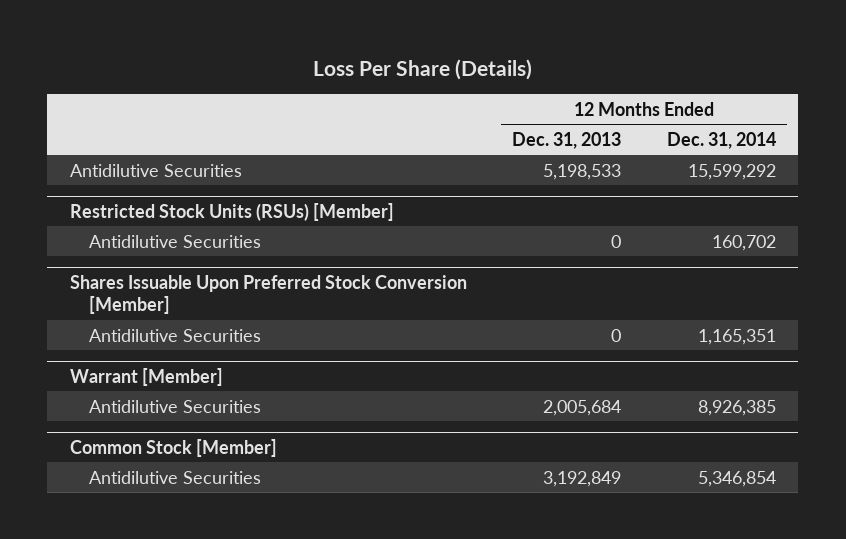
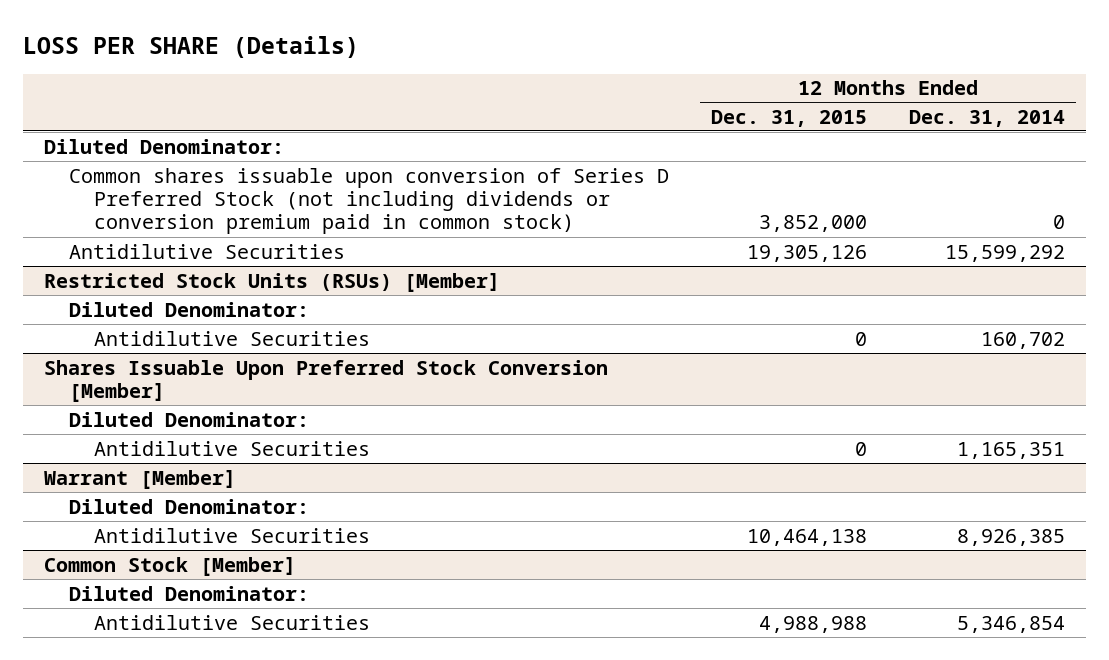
- Loss Per Share (Details)
+ LOSS PER SHARE (Details)
- | 12 Months Ended Dec. 31, 2013 | 12 Months Ended Dec. 31, 2014
+ | 12 Months Ended Dec. 31, 2015 | 12 Months Ended Dec. 31, 2014
+ Diluted Denominator:
+ Common shares issuable upon conversion of Series D Preferred Stock (not including dividends or conversion premium paid in common stock) | 3,852,000 | 0
@ Restricted Stock Units (RSUs) [Member]
+ Diluted Denominator:
@ Shares Issuable Upon Preferred Stock Conversion [Member]
+ Diluted Denominator:
@ Warrant [Member]
+ Diluted Denominator:
@ Common Stock [Member]
+ Diluted Denominator:

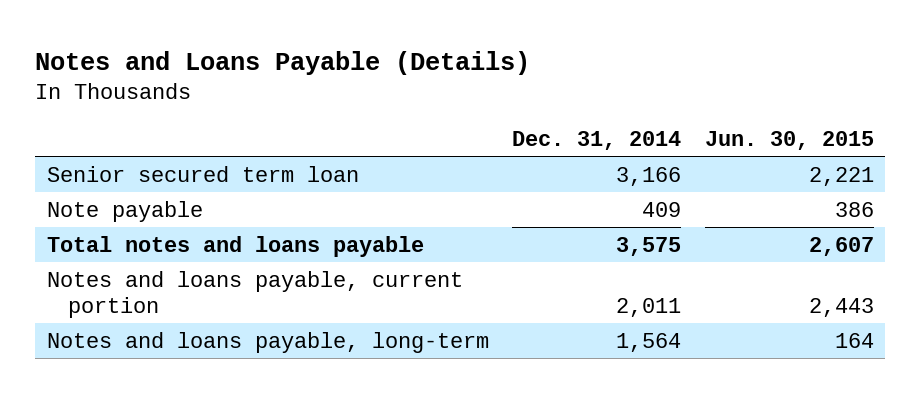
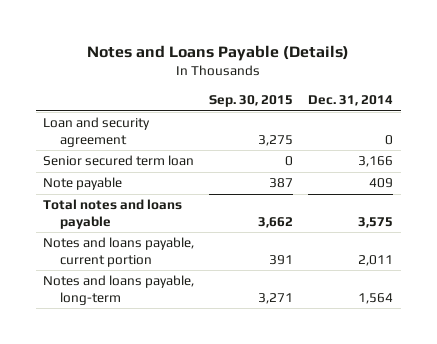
- | Dec. 31, 2014 | Jun. 30, 2015
+ | Sep. 30, 2015 | Dec. 31, 2014
+ Loan and security agreement | 3,275 | 0

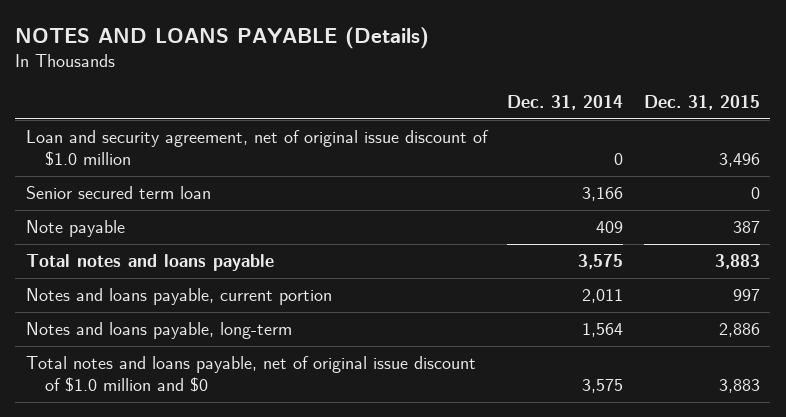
- Notes and Loans Payable (Details)
+ NOTES AND LOANS PAYABLE (Details)
- | Sep. 30, 2015 | Dec. 31, 2014
+ | Dec. 31, 2014 | Dec. 31, 2015
- Loan and security agreement | 3,275 | 0
+ Loan and security agreement, net of original issue discount of $1.0 million | 0 | 3,496
+ Total notes and loans payable, net of original issue discount of $1.0 million and $0 | 3,575 | 3,883

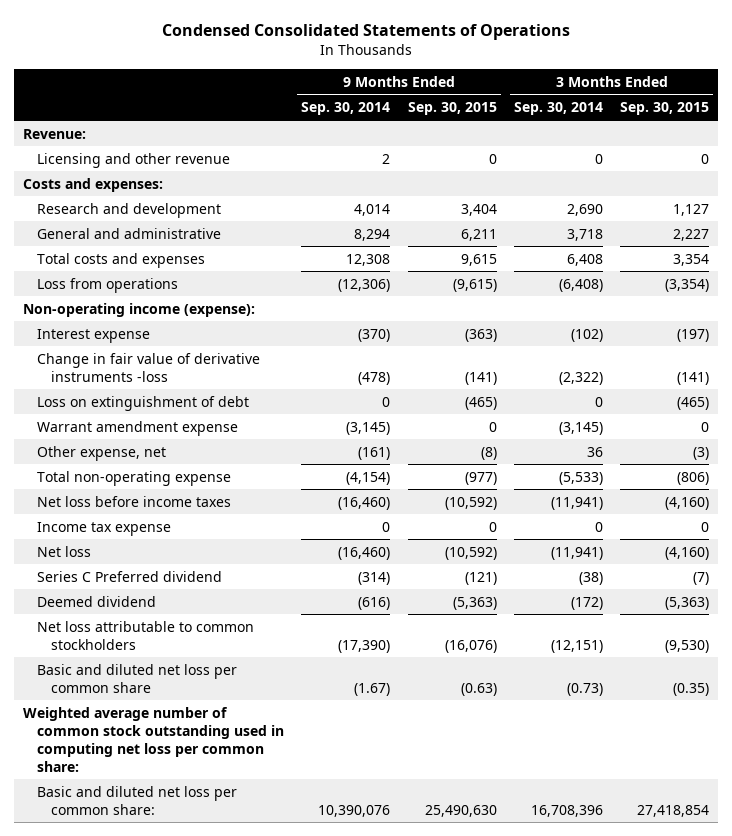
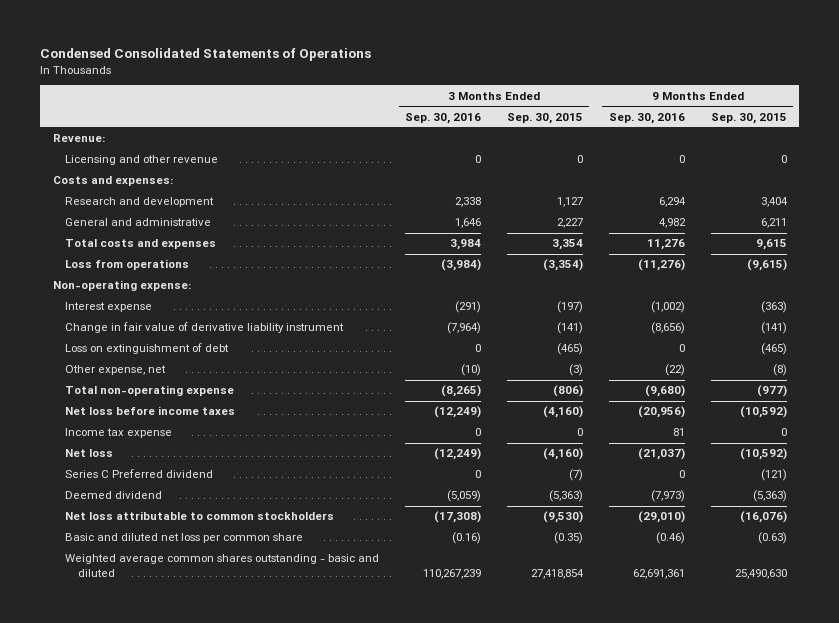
- | 9 Months Ended Sep. 30, 2014 | 9 Months Ended Sep. 30, 2015 | 3 Months Ended Sep. 30, 2014 | 3 Months Ended Sep. 30, 2015
+ | 3 Months Ended Sep. 30, 2016 | 3 Months Ended Sep. 30, 2015 | 9 Months Ended Sep. 30, 2016 | 9 Months Ended Sep. 30, 2015
- Non-operating income (expense):
+ Non-operating expense:
- Change in fair value of derivative instruments -loss | (478) | (141) | (2,322) | (141)
+ Change in fair value of derivative liability instrument | (7,964) | (141) | (8,656) | (141)
- Warrant amendment expense | (3,145) | 0 | (3,145) | 0
- Weighted average number of common stock outstanding used in computing net loss per common share:
- Basic and diluted net loss per common share: | 10,390,076 | 25,490,630 | 16,708,396 | 27,418,854
+ Weighted average common shares outstanding - basic and diluted | 110,267,239 | 27,418,854 | 62,691,361 | 25,490,630

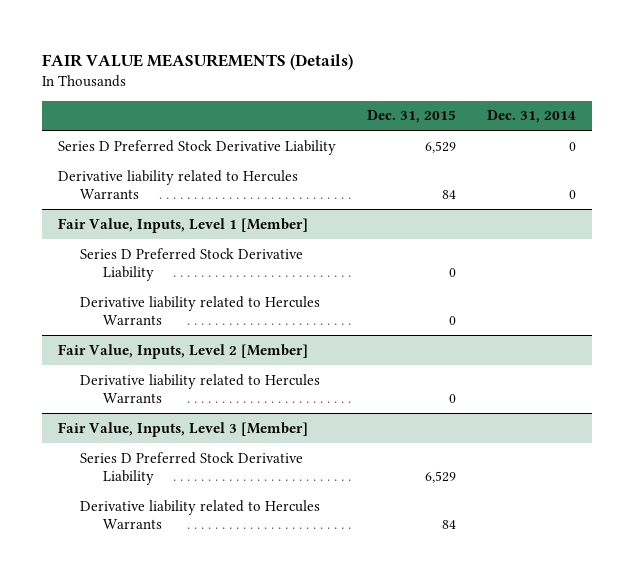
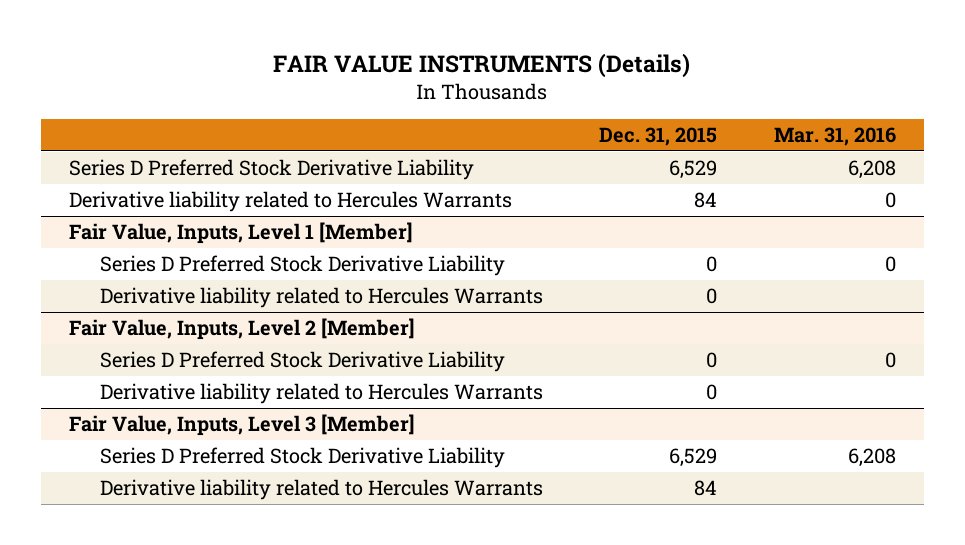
- FAIR VALUE MEASUREMENTS (Details)
+ FAIR VALUE INSTRUMENTS (Details)
- | Dec. 31, 2015 | Dec. 31, 2014
+ | Dec. 31, 2015 | Mar. 31, 2016
@ Fair Value, Inputs, Level 2 [Member]
+ Series D Preferred Stock Derivative Liability | 0 | 0

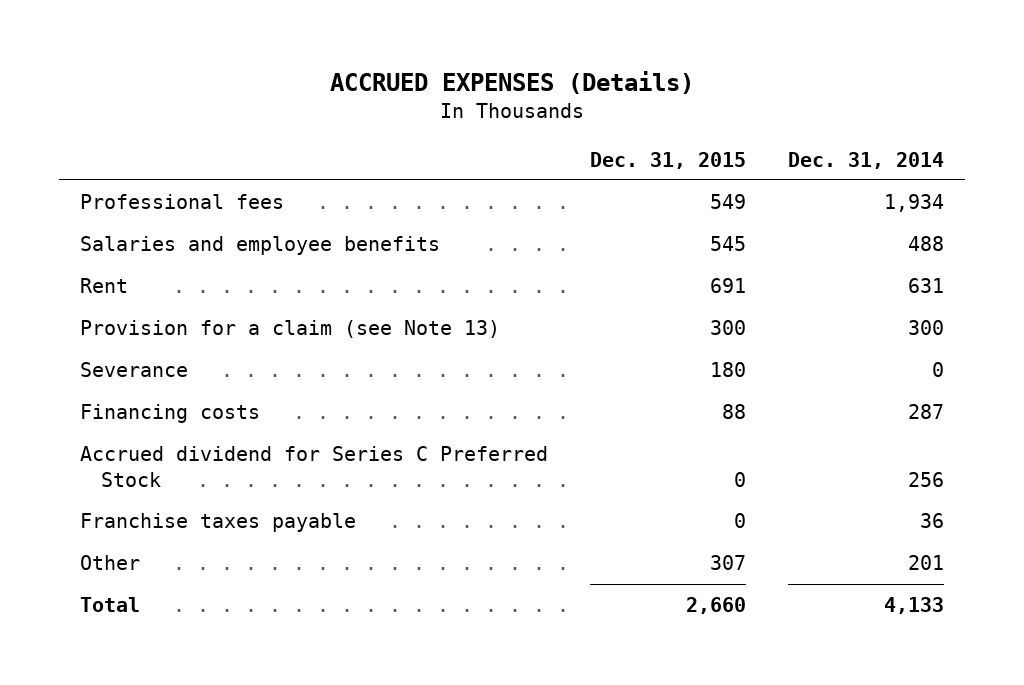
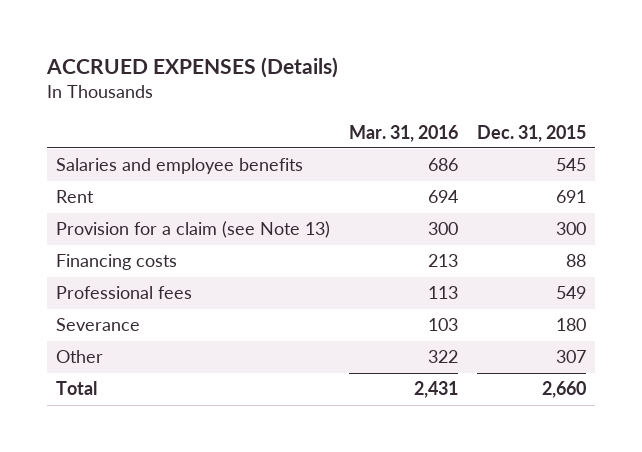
- | Dec. 31, 2015 | Dec. 31, 2014
+ | Mar. 31, 2016 | Dec. 31, 2015
- Accrued dividend for Series C Preferred Stock | 0 | 256
- Franchise taxes payable | 0 | 36
moved down: Professional fees | 113 | 549
moved down: Severance | 103 | 180

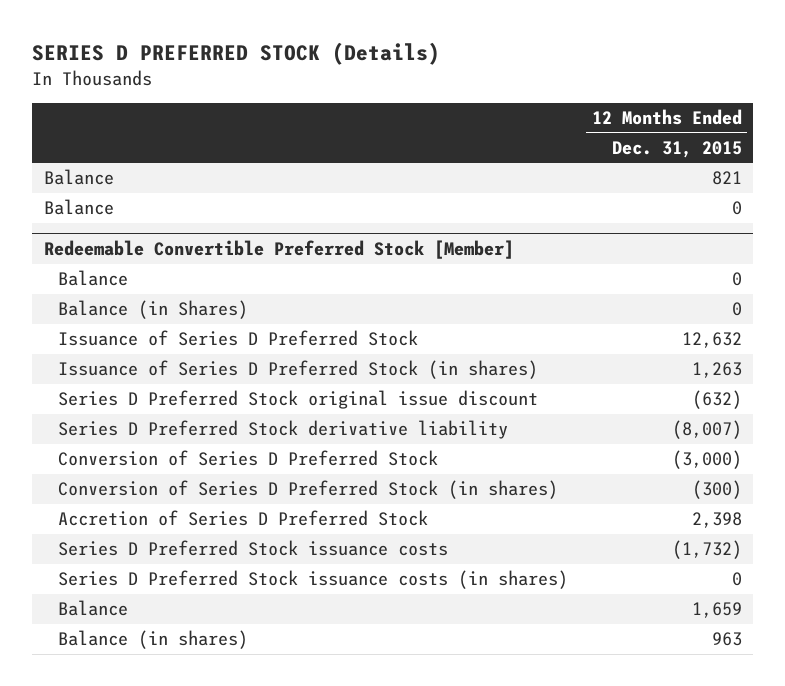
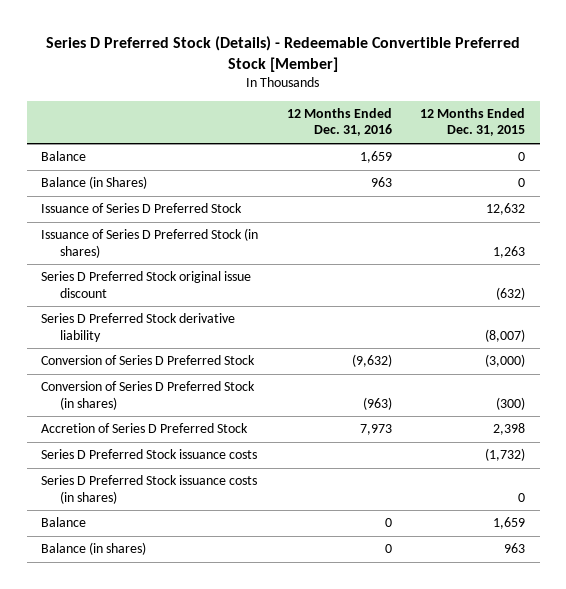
- SERIES D PREFERRED STOCK (Details)
+ Series D Preferred Stock (Details) - Redeemable Convertible Preferred Stock [Member]
- | 12 Months Ended Dec. 31, 2015
+ | 12 Months Ended Dec. 31, 2016 | 12 Months Ended Dec. 31, 2015
- Balance | 821
- Redeemable Convertible Preferred Stock [Member]
- Balance | 0

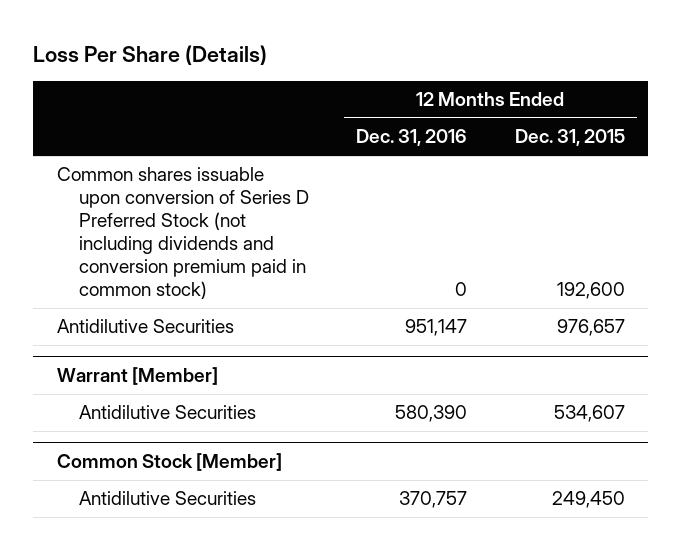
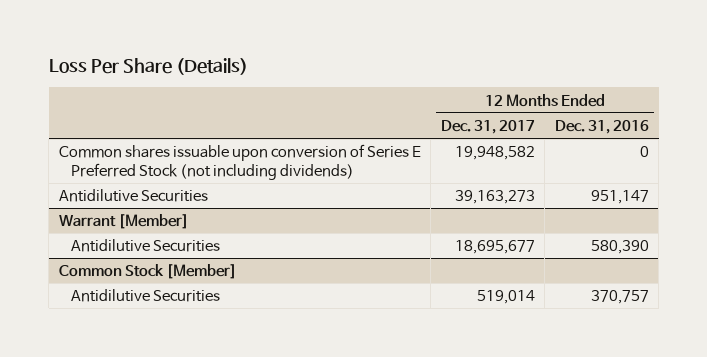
- | 12 Months Ended Dec. 31, 2016 | 12 Months Ended Dec. 31, 2015
+ | 12 Months Ended Dec. 31, 2017 | 12 Months Ended Dec. 31, 2016
- Common shares issuable upon conversion of Series D Preferred Stock (not including dividends and conversion premium paid in common stock) | 0 | 192,600
+ Common shares issuable upon conversion of Series E Preferred Stock (not including dividends) | 19,948,582 | 0

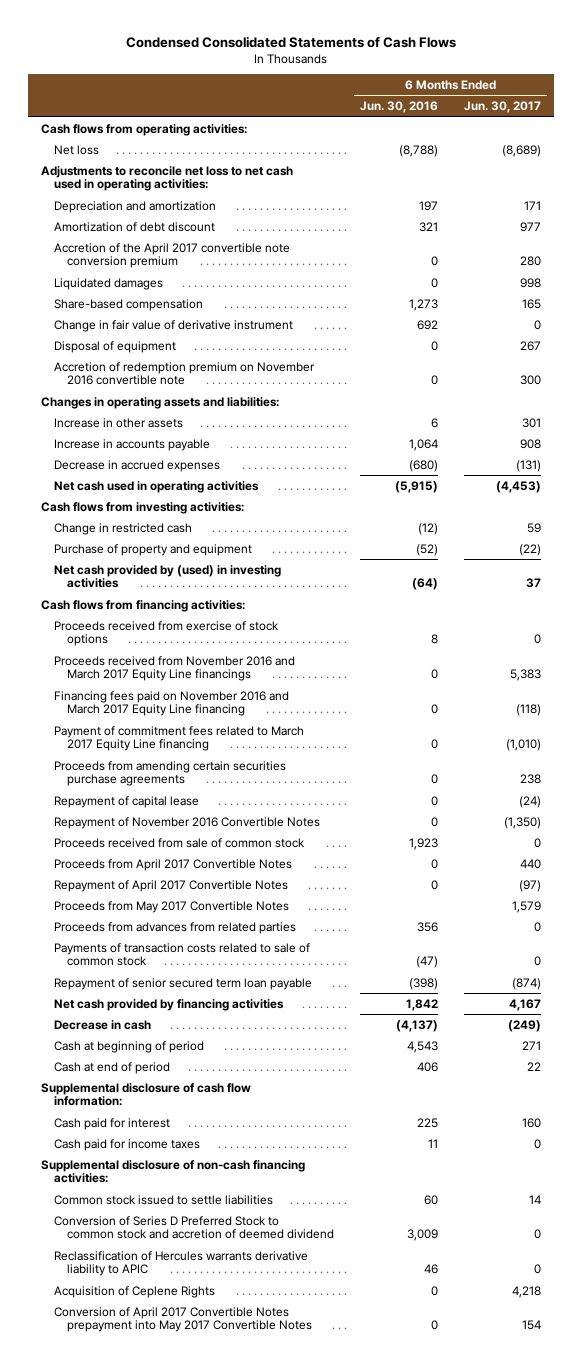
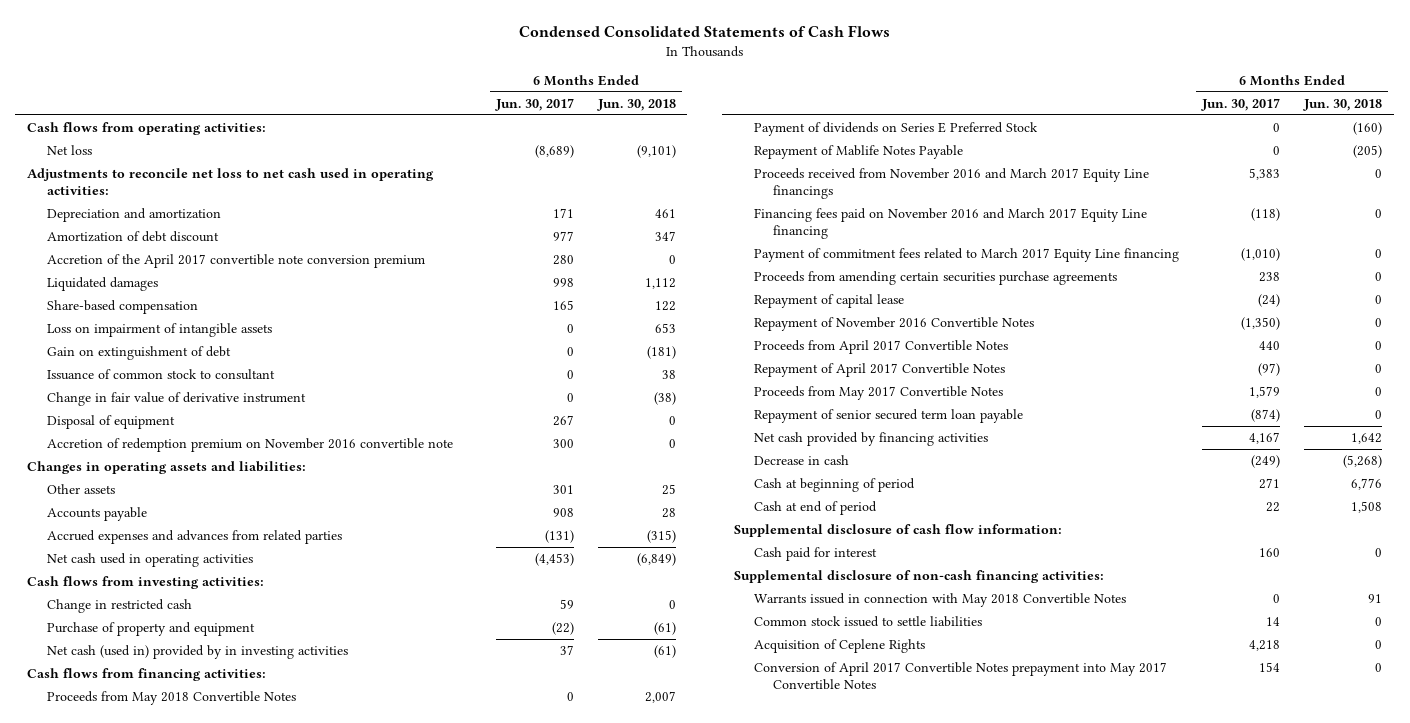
- | 6 Months Ended Jun. 30, 2016 | 6 Months Ended Jun. 30, 2017
+ | 6 Months Ended Jun. 30, 2017 | 6 Months Ended Jun. 30, 2018
+ Loss on impairment of intangible assets | 0 | 653
+ Gain on extinguishment of debt | 0 | (181)
+ Issuance of common stock to consultant | 0 | 38
- Increase in other assets | 6 | 301
- Increase in accounts payable | 1,064 | 908
- Decrease in accrued expenses | (680) | (131)
+ Other assets | 301 | 25
+ Accounts payable | 908 | 28
+ Accrued expenses and advances from related parties | (131) | (315)
- Net cash provided by (used) in investing activities | (64) | 37
+ Net cash (used in) provided by in investing activities | 37 | (61)
- Proceeds received from exercise of stock options | 8 | 0
+ Proceeds from May 2018 Convertible Notes | 0 | 2,007
+ Payment of dividends on Series E Preferred Stock | 0 | (160)
+ Repayment of Mablife Notes Payable | 0 | (205)
- Proceeds received from sale of common stock | 1,923 | 0
- Proceeds from advances from related parties | 356 | 0
- Payments of transaction costs related to sale of common stock | (47) | 0
- Cash paid for income taxes | 11 | 0
+ Warrants issued in connection with May 2018 Convertible Notes | 0 | 91
- Conversion of Series D Preferred Stock to common stock and accretion of deemed dividend | 3,009 | 0
- Reclassification of Hercules warrants derivative liability to APIC | 46 | 0

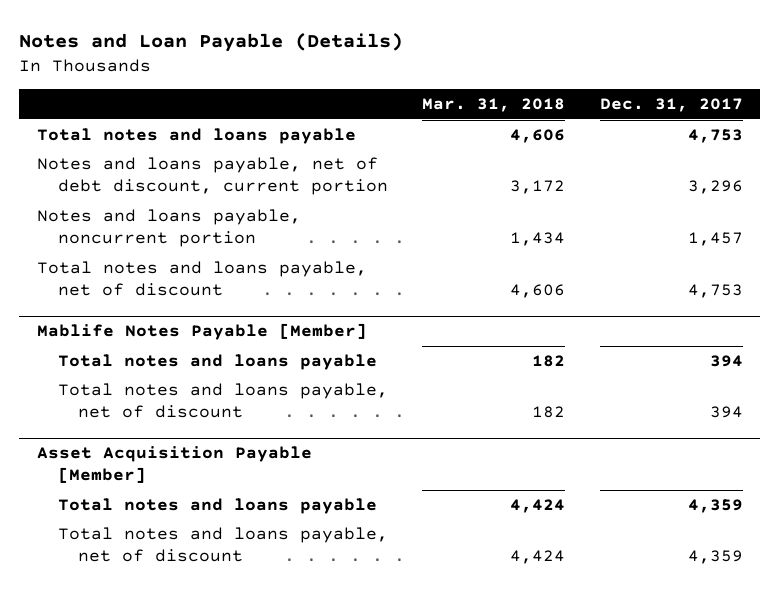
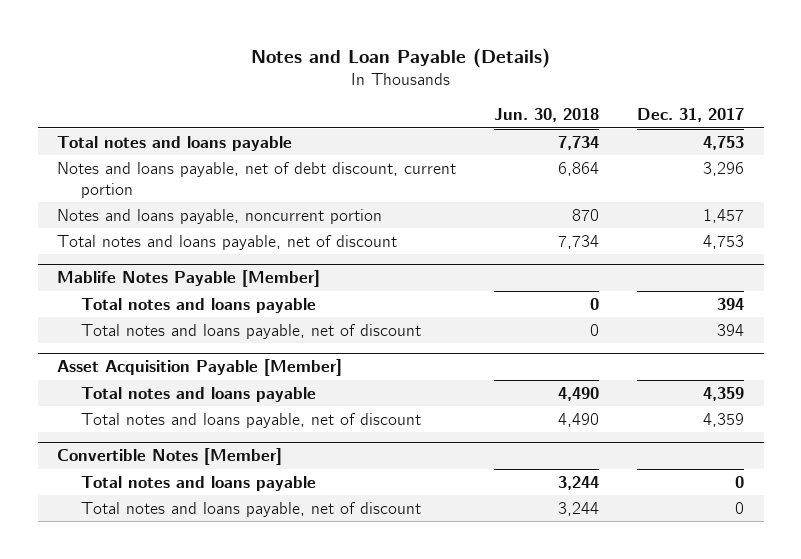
- | Mar. 31, 2018 | Dec. 31, 2017
+ | Jun. 30, 2018 | Dec. 31, 2017
+ Convertible Notes [Member]
+ Total notes and loans payable | 3,244 | 0
+ Total notes and loans payable, net of discount | 3,244 | 0

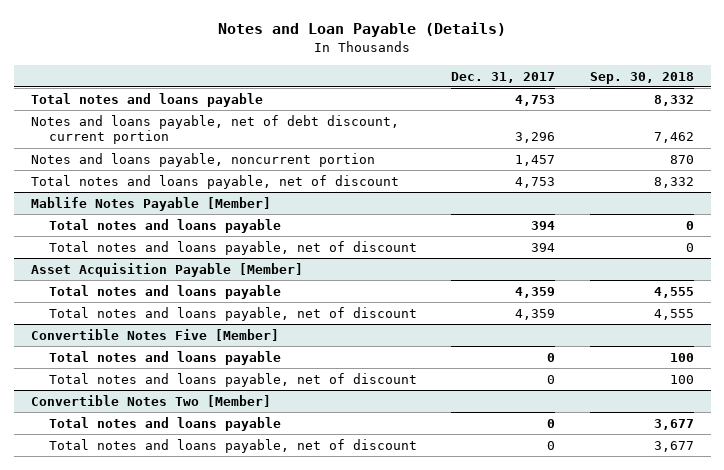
- | Jun. 30, 2018 | Dec. 31, 2017
+ | Dec. 31, 2017 | Sep. 30, 2018
- Convertible Notes [Member]
+ Convertible Notes Five [Member]
+ Convertible Notes Two [Member]
+ Total notes and loans payable | 0 | 3,677
+ Total notes and loans payable, net of discount | 0 | 3,677

